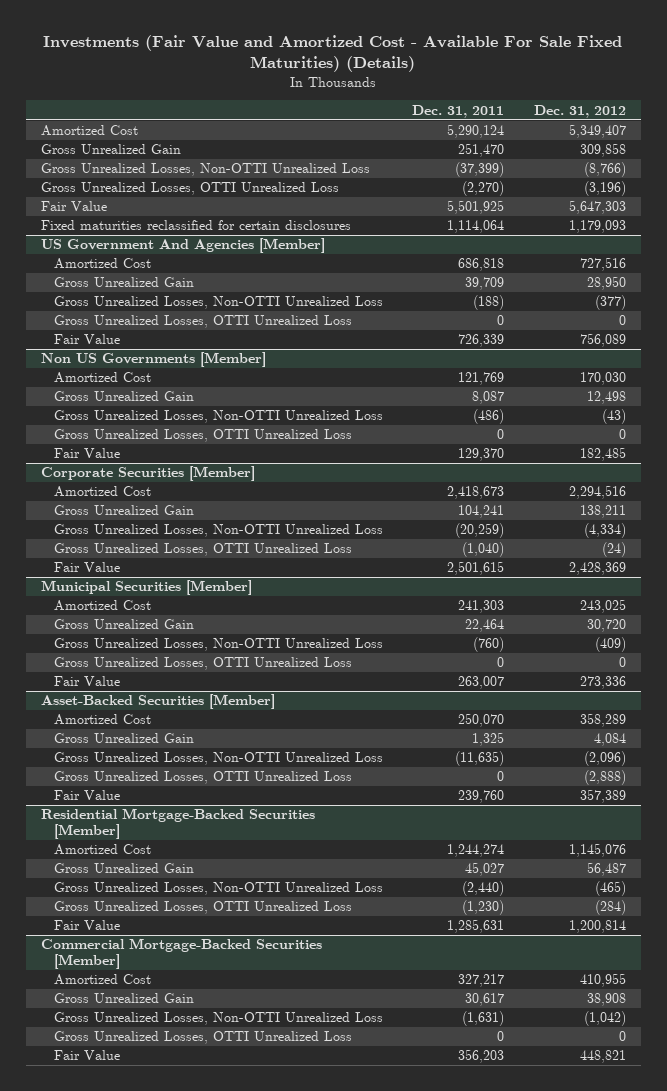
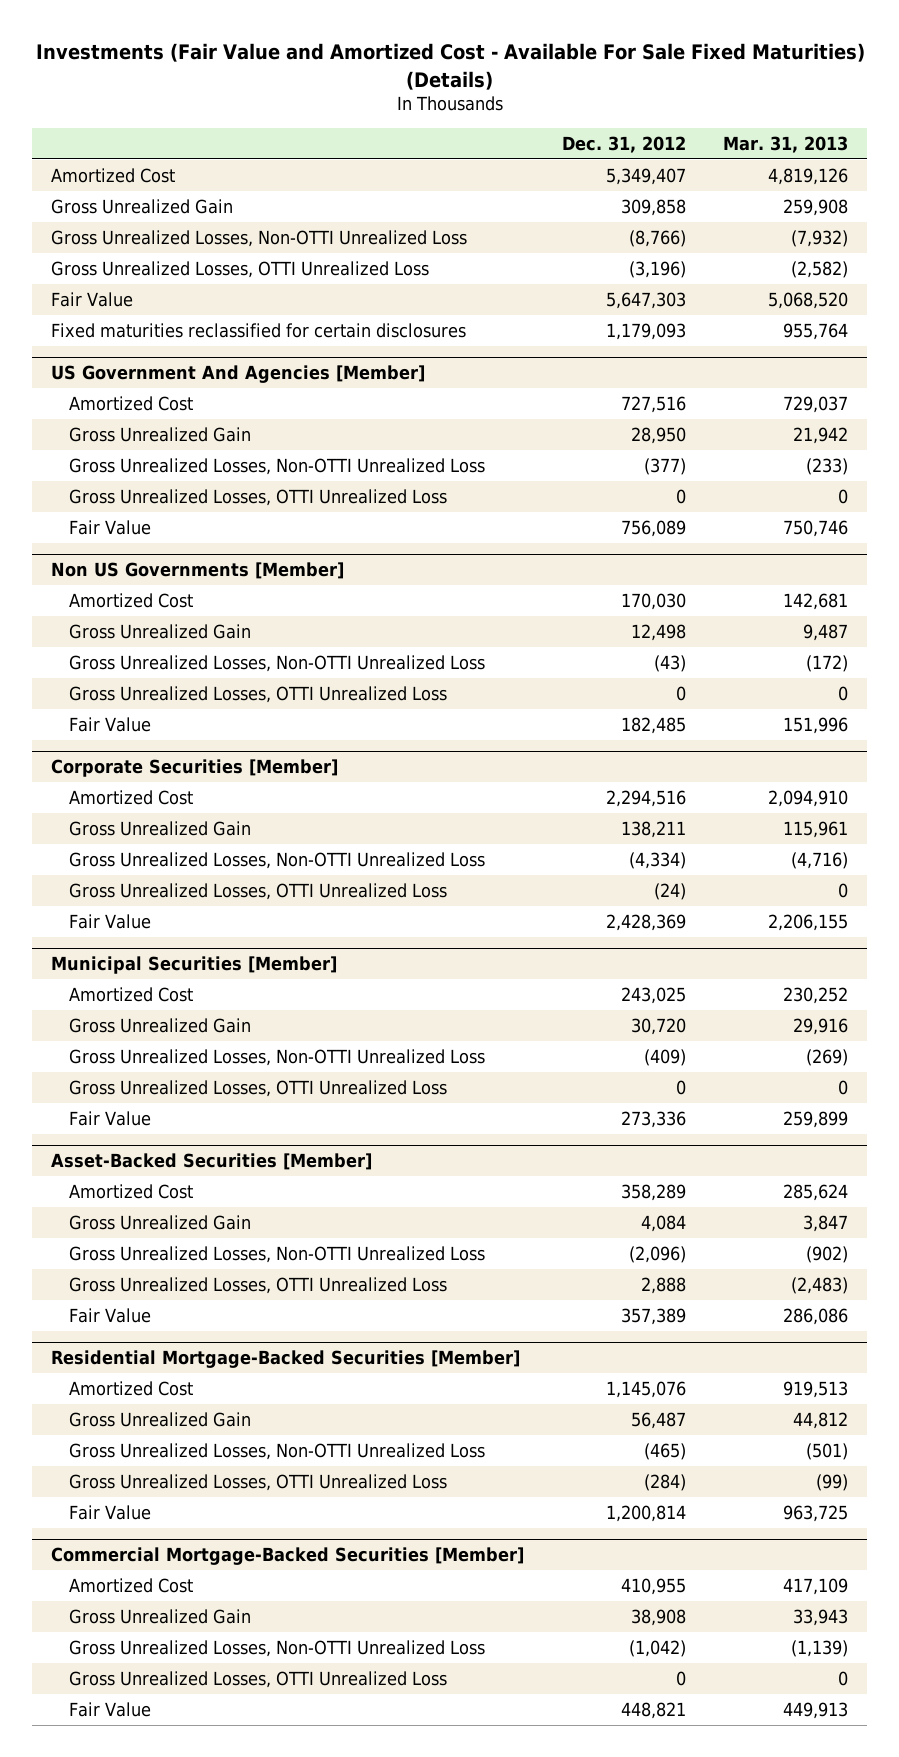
- | Dec. 31, 2011 | Dec. 31, 2012
+ | Dec. 31, 2012 | Mar. 31, 2013
@ Asset-Backed Securities [Member]
- Gross Unrealized Losses, OTTI Unrealized Loss | 0 | (2,888)
+ Gross Unrealized Losses, OTTI Unrealized Loss | 2,888 | (2,483)

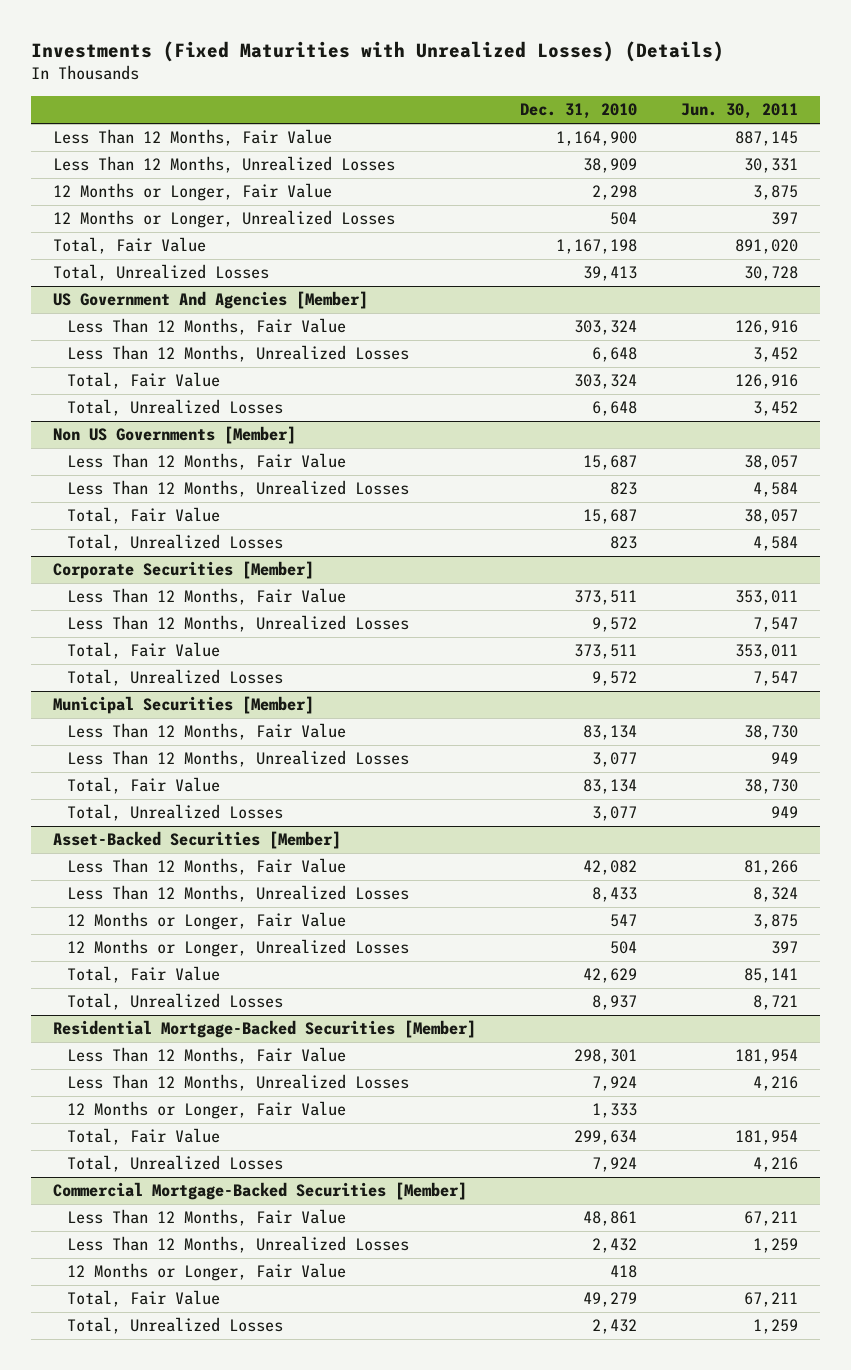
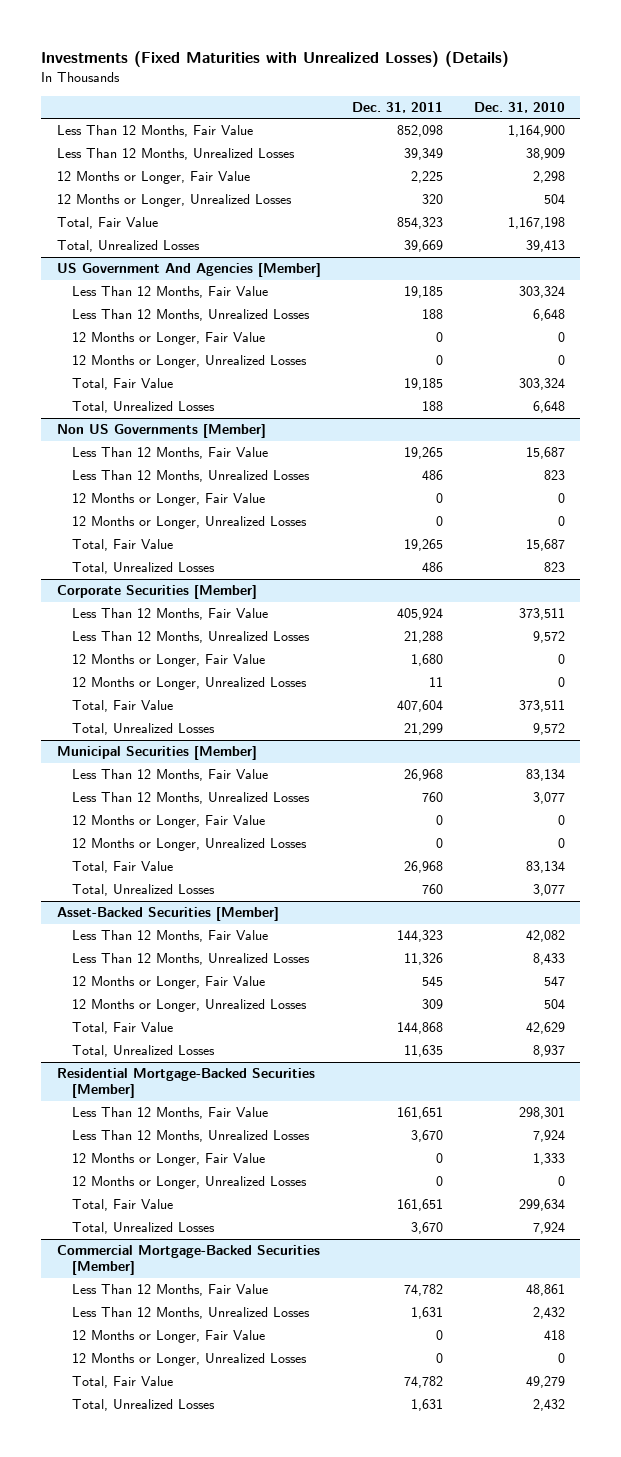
- | Dec. 31, 2010 | Jun. 30, 2011
+ | Dec. 31, 2011 | Dec. 31, 2010
@ US Government And Agencies [Member]
+ 12 Months or Longer, Fair Value | 0 | 0
+ 12 Months or Longer, Unrealized Losses | 0 | 0
@ Non US Governments [Member]
+ 12 Months or Longer, Fair Value | 0 | 0
+ 12 Months or Longer, Unrealized Losses | 0 | 0
@ Corporate Securities [Member]
+ 12 Months or Longer, Fair Value | 1,680 | 0
+ 12 Months or Longer, Unrealized Losses | 11 | 0
@ Municipal Securities [Member]
+ 12 Months or Longer, Fair Value | 0 | 0
+ 12 Months or Longer, Unrealized Losses | 0 | 0
@ Residential Mortgage-Backed Securities [Member]
+ 12 Months or Longer, Unrealized Losses | 0 | 0
@ Commercial Mortgage-Backed Securities [Member]
+ 12 Months or Longer, Unrealized Losses | 0 | 0

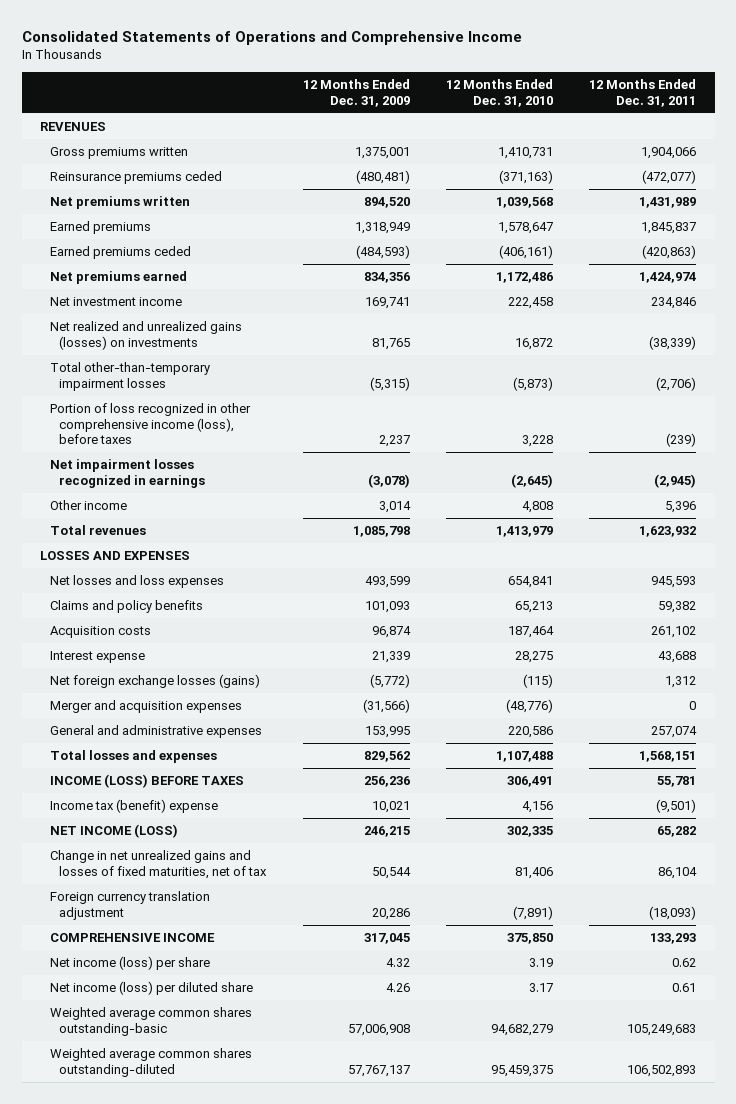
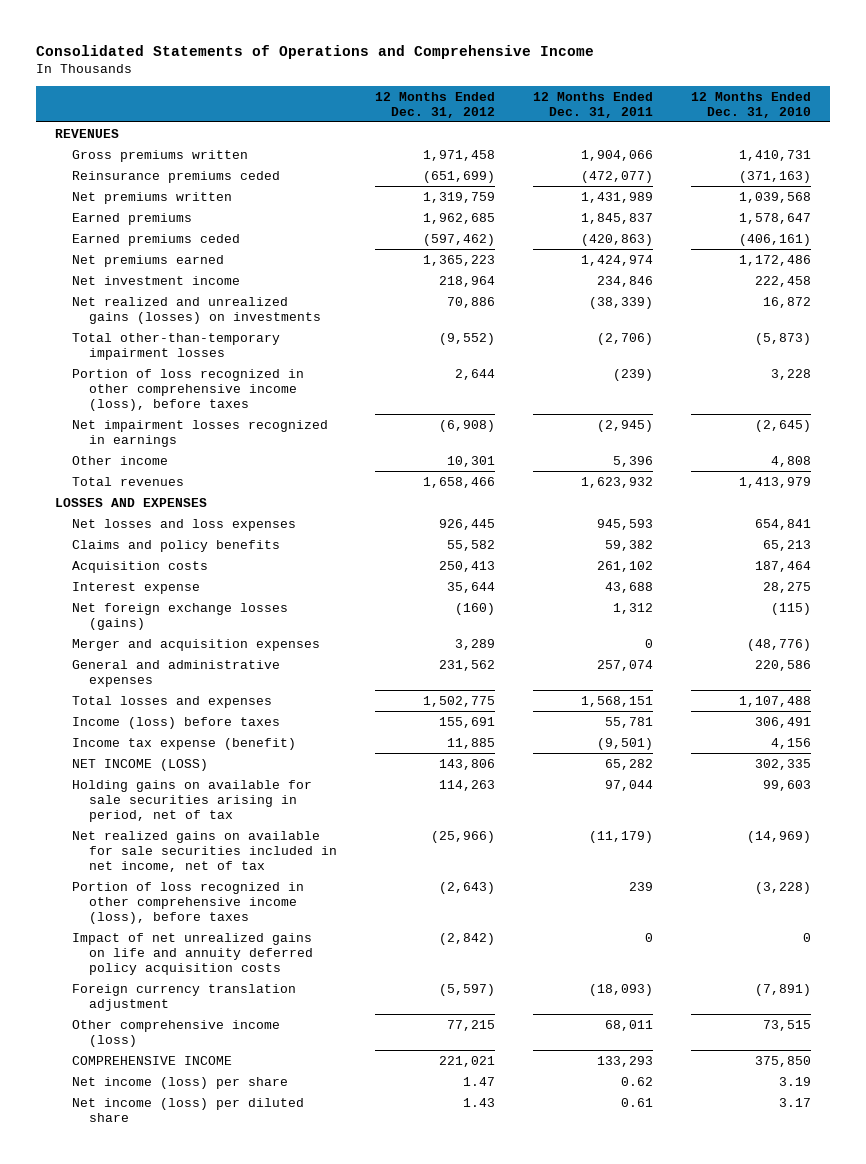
- | 12 Months Ended Dec. 31, 2009 | 12 Months Ended Dec. 31, 2010 | 12 Months Ended Dec. 31, 2011
+ | 12 Months Ended Dec. 31, 2012 | 12 Months Ended Dec. 31, 2011 | 12 Months Ended Dec. 31, 2010
- INCOME (LOSS) BEFORE TAXES | 256,236 | 306,491 | 55,781
- Income tax (benefit) expense | 10,021 | 4,156 | (9,501)
+ Income (loss) before taxes | 155,691 | 55,781 | 306,491
+ Income tax expense (benefit) | 11,885 | (9,501) | 4,156
- Change in net unrealized gains and losses of fixed maturities, net of tax | 50,544 | 81,406 | 86,104
+ Holding gains on available for sale securities arising in period, net of tax | 114,263 | 97,044 | 99,603
+ Net realized gains on available for sale securities included in net income, net of tax | (25,966) | (11,179) | (14,969)
+ Portion of loss recognized in other comprehensive income (loss), before taxes | (2,643) | 239 | (3,228)
+ Impact of net unrealized gains on life and annuity deferred policy acquisition costs | (2,842) | 0 | 0
+ Other comprehensive income (loss) | 77,215 | 68,011 | 73,515
- Weighted average common shares outstanding-basic | 57,006,908 | 94,682,279 | 105,249,683
- Weighted average common shares outstanding-diluted | 57,767,137 | 95,459,375 | 106,502,893

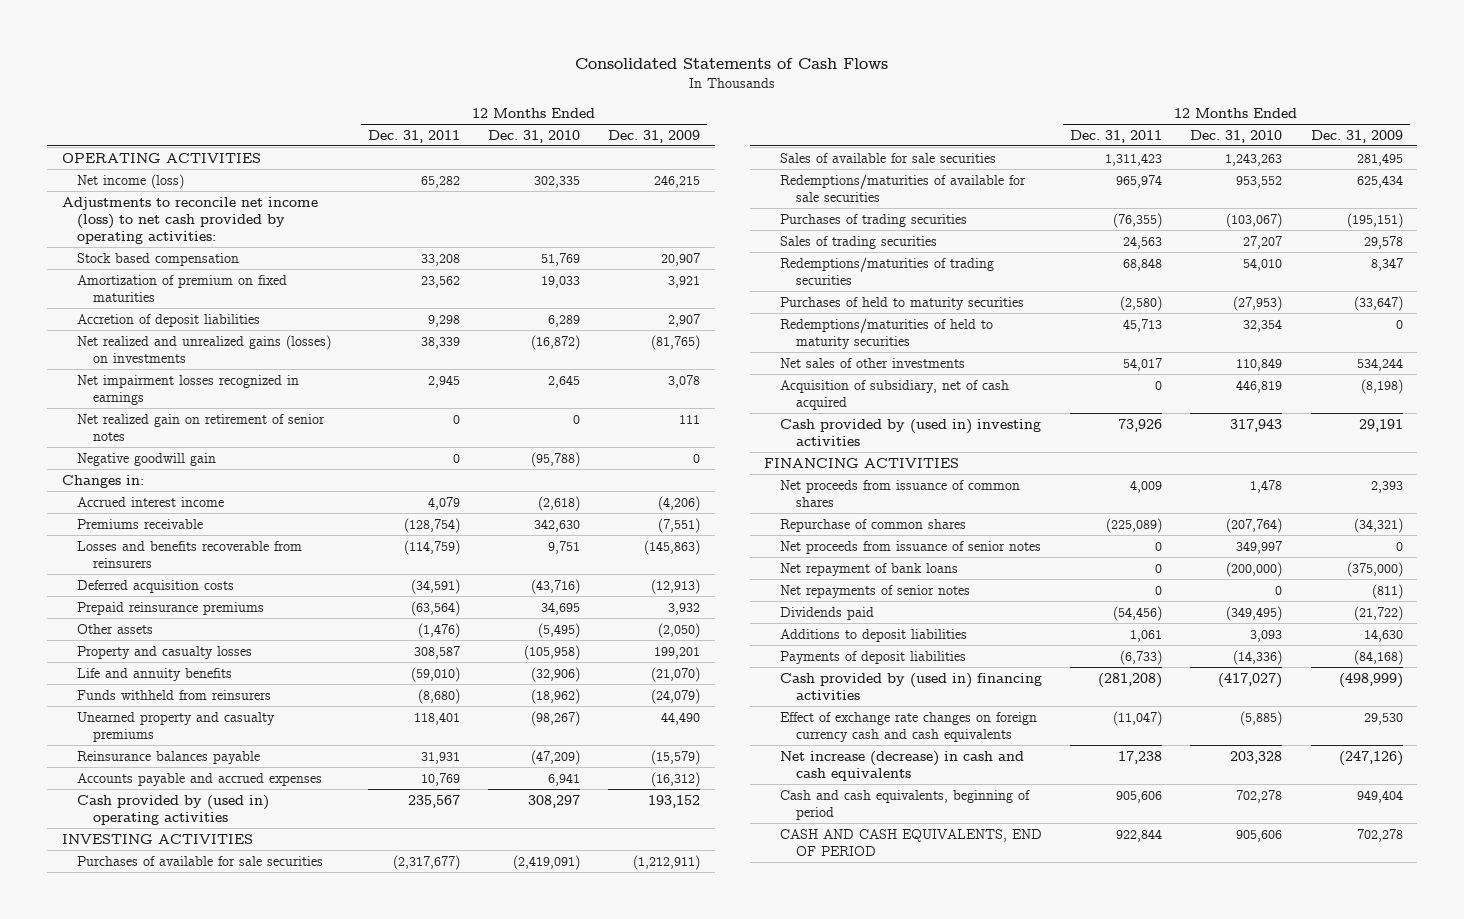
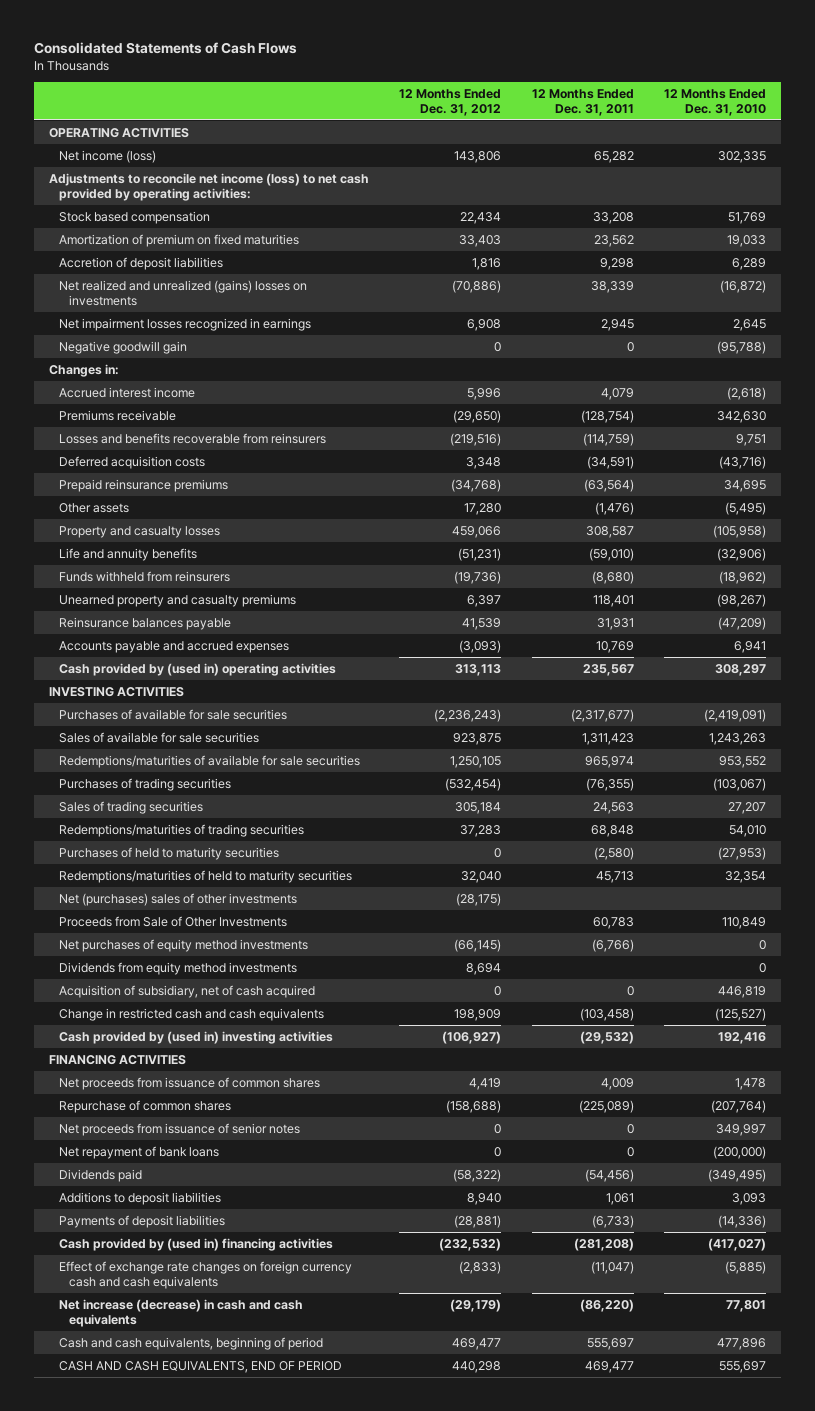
- | 12 Months Ended Dec. 31, 2011 | 12 Months Ended Dec. 31, 2010 | 12 Months Ended Dec. 31, 2009
+ | 12 Months Ended Dec. 31, 2012 | 12 Months Ended Dec. 31, 2011 | 12 Months Ended Dec. 31, 2010
- Net realized and unrealized gains (losses) on investments | 38,339 | (16,872) | (81,765)
+ Net realized and unrealized (gains) losses on investments | (70,886) | 38,339 | (16,872)
- Net realized gain on retirement of senior notes | 0 | 0 | 111
- Net sales of other investments | 54,017 | 110,849 | 534,244
+ Net (purchases) sales of other investments | (28,175) | |
+ Proceeds from Sale of Other Investments | | 60,783 | 110,849
+ Net purchases of equity method investments | (66,145) | (6,766) | 0
+ Dividends from equity method investments | 8,694 | | 0
- Cash provided by (used in) investing activities | 73,926 | 317,943 | 29,191
+ Change in restricted cash and cash equivalents | 198,909 | (103,458) | (125,527)
+ Cash provided by (used in) investing activities | (106,927) | (29,532) | 192,416
- Net repayments of senior notes | 0 | 0 | (811)
- Net increase (decrease) in cash and cash equivalents | 17,238 | 203,328 | (247,126)
- Cash and cash equivalents, beginning of period | 905,606 | 702,278 | 949,404
- CASH AND CASH EQUIVALENTS, END OF PERIOD | 922,844 | 905,606 | 702,278
+ Net increase (decrease) in cash and cash equivalents | (29,179) | (86,220) | 77,801
+ Cash and cash equivalents, beginning of period | 469,477 | 555,697 | 477,896
+ CASH AND CASH EQUIVALENTS, END OF PERIOD | 440,298 | 469,477 | 555,697

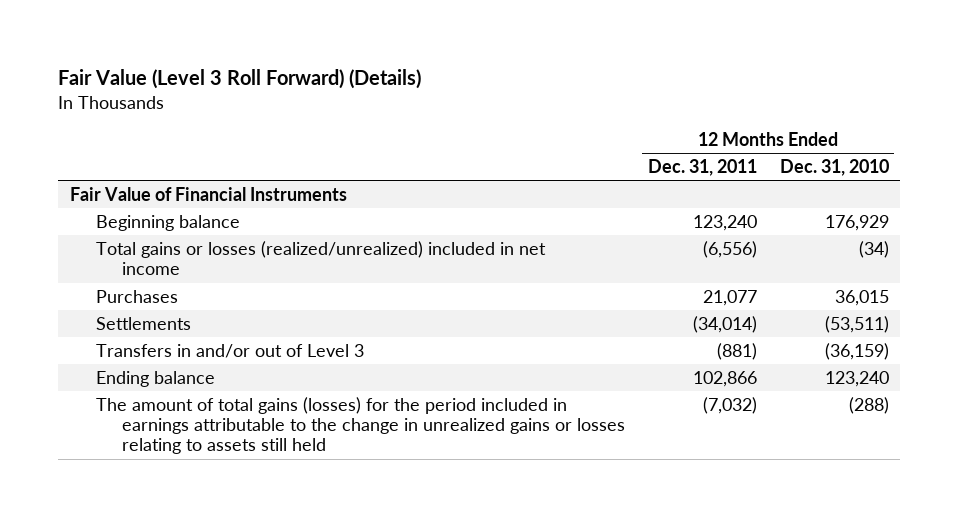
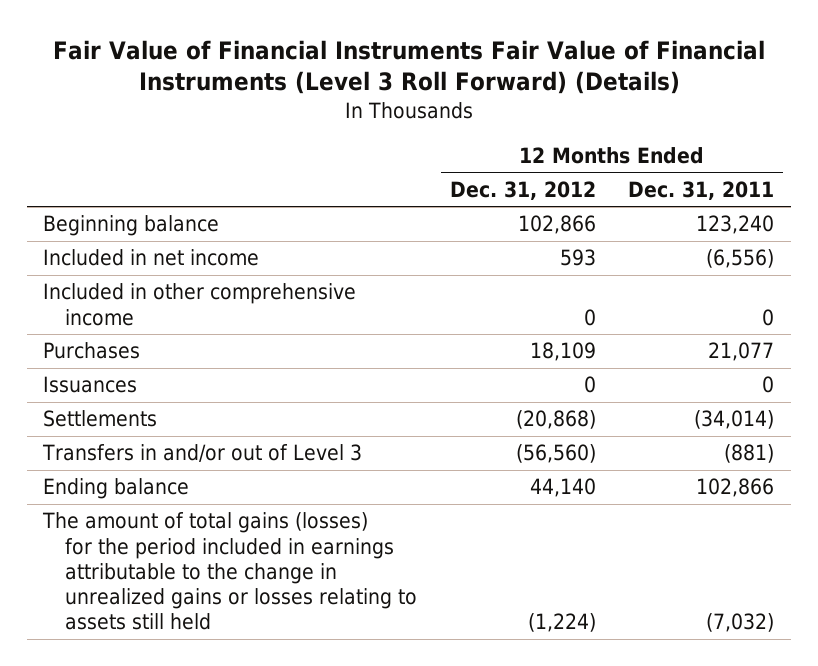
- Fair Value (Level 3 Roll Forward) (Details)
+ Fair Value of Financial Instruments Fair Value of Financial Instruments (Level 3 Roll Forward) (Details)
- | 12 Months Ended Dec. 31, 2011 | 12 Months Ended Dec. 31, 2010
+ | 12 Months Ended Dec. 31, 2012 | 12 Months Ended Dec. 31, 2011
- Fair Value of Financial Instruments
- Total gains or losses (realized/unrealized) included in net income | (6,556) | (34)
+ Included in net income | 593 | (6,556)
+ Included in other comprehensive income | 0 | 0
+ Issuances | 0 | 0

